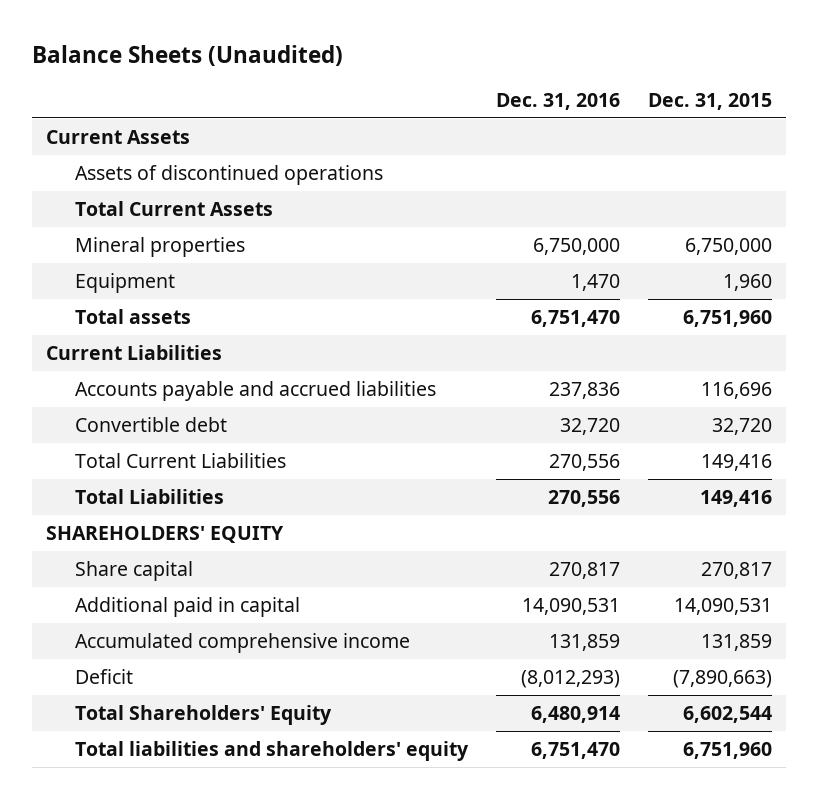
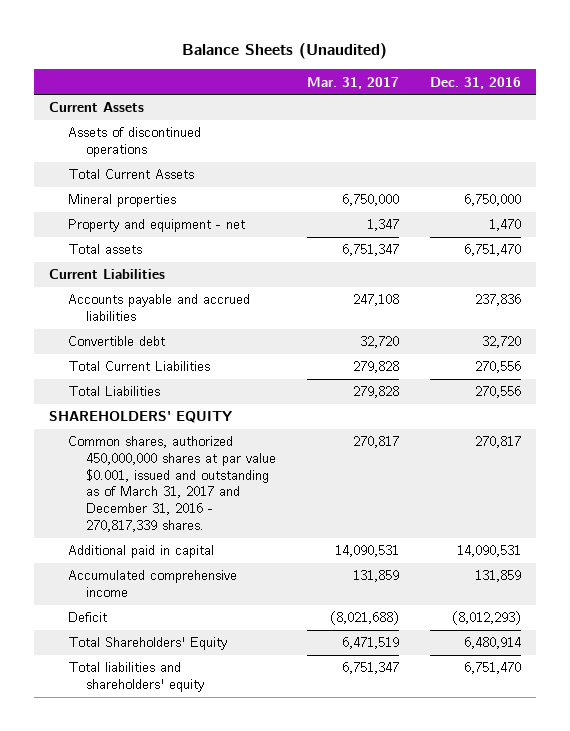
- | Dec. 31, 2016 | Dec. 31, 2015
+ | Mar. 31, 2017 | Dec. 31, 2016
- Equipment | 1,470 | 1,960
+ Property and equipment - net | 1,347 | 1,470
- Share capital | 270,817 | 270,817
+ Common shares, authorized 450,000,000 shares at par value $0.001, issued and outstanding as of March 31, 2017 and December 31, 2016 - 270,817,339 shares. | 270,817 | 270,817

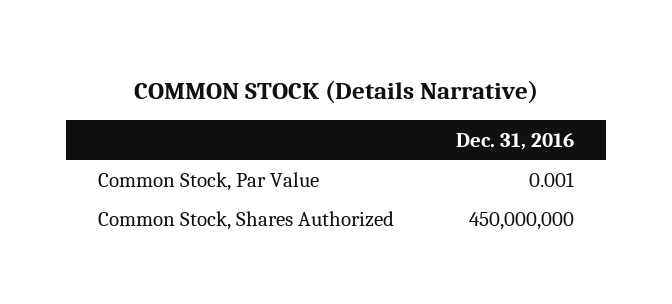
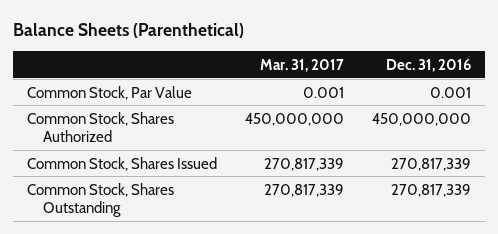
- COMMON STOCK (Details Narrative)
+ Balance Sheets (Parenthetical)
- | Dec. 31, 2016
+ | Mar. 31, 2017 | Dec. 31, 2016
+ Common Stock, Shares Issued | 270,817,339 | 270,817,339
+ Common Stock, Shares Outstanding | 270,817,339 | 270,817,339

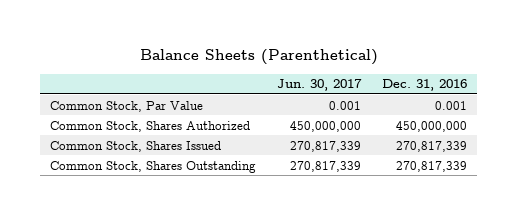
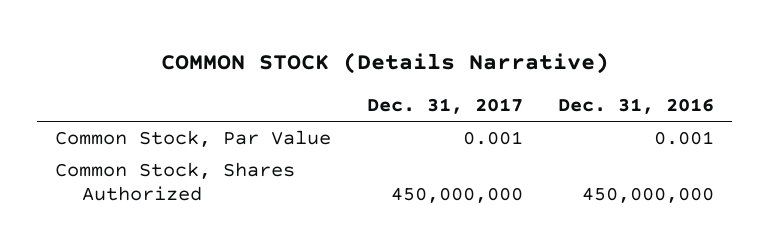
- Balance Sheets (Parenthetical)
+ COMMON STOCK (Details Narrative)
- | Jun. 30, 2017 | Dec. 31, 2016
+ | Dec. 31, 2017 | Dec. 31, 2016
- Common Stock, Shares Issued | 270,817,339 | 270,817,339
- Common Stock, Shares Outstanding | 270,817,339 | 270,817,339

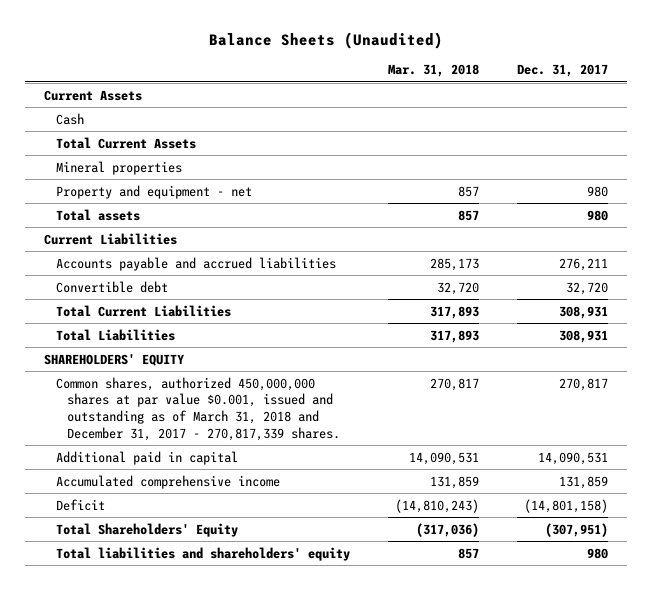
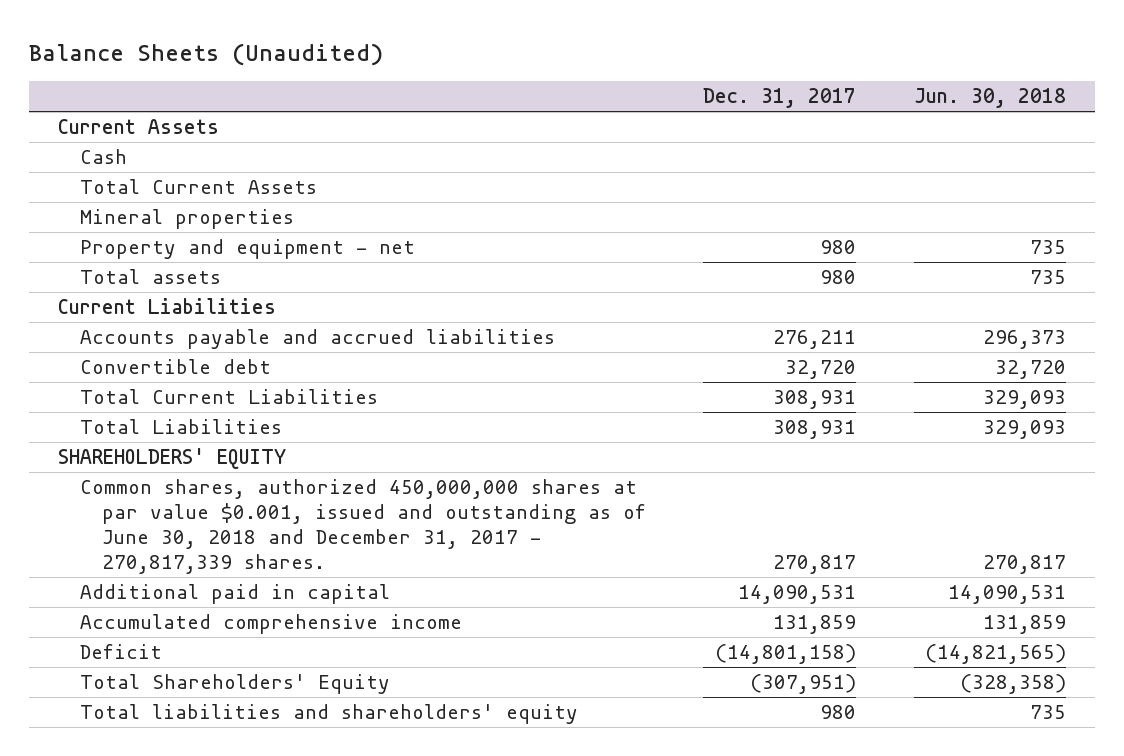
- | Mar. 31, 2018 | Dec. 31, 2017
+ | Dec. 31, 2017 | Jun. 30, 2018
- Common shares, authorized 450,000,000 shares at par value $0.001, issued and outstanding as of March 31, 2018 and December 31, 2017 - 270,817,339 shares. | 270,817 | 270,817
+ Common shares, authorized 450,000,000 shares at par value $0.001, issued and outstanding as of June 30, 2018 and December 31, 2017 - 270,817,339 shares. | 270,817 | 270,817

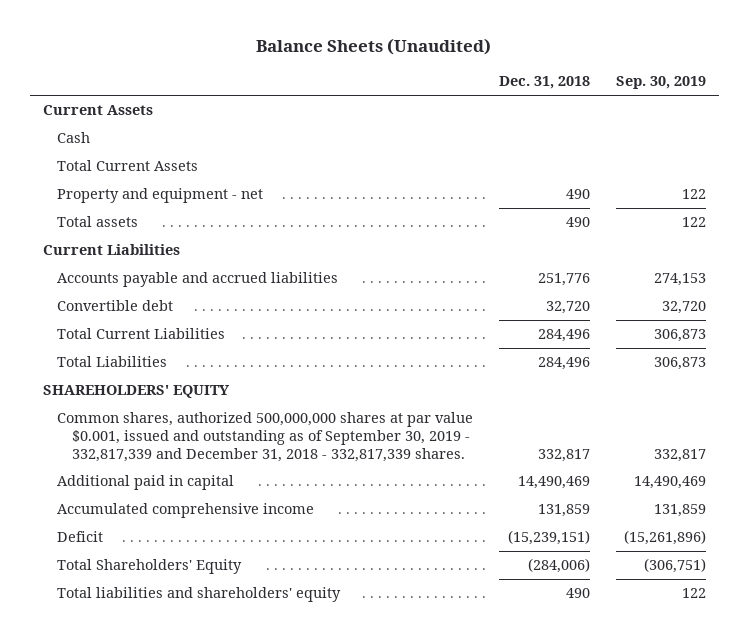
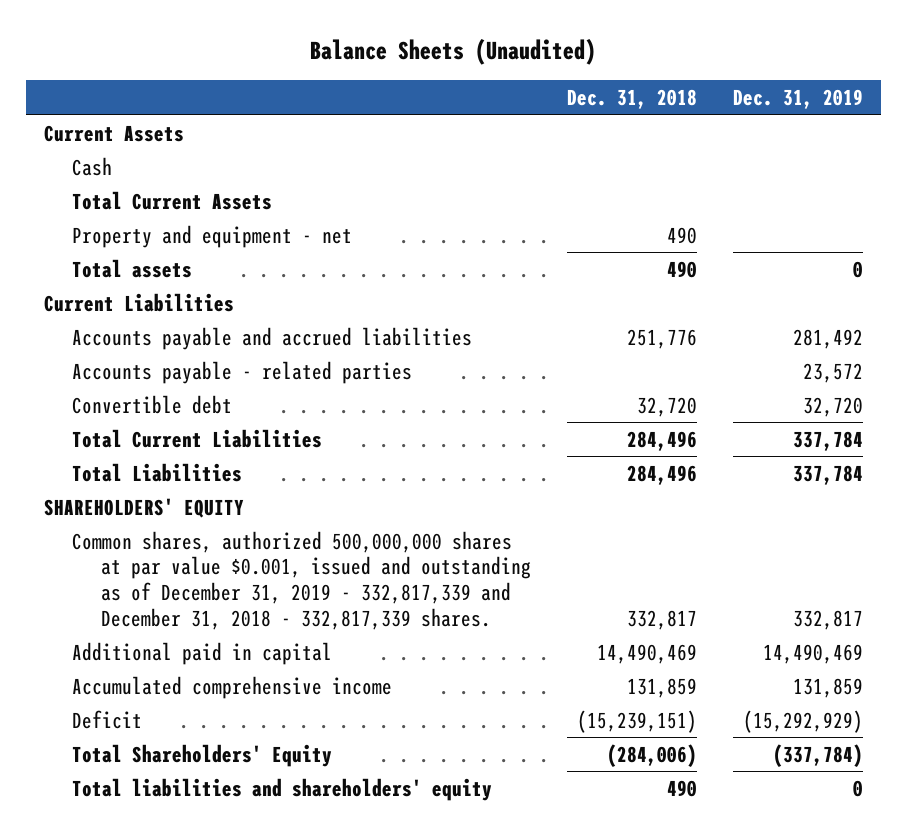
- | Dec. 31, 2018 | Sep. 30, 2019
+ | Dec. 31, 2018 | Dec. 31, 2019
+ Accounts payable - related parties | | 23,572
- Common shares, authorized 500,000,000 shares at par value $0.001, issued and outstanding as of September 30, 2019 - 332,817,339 and December 31, 2018 - 332,817,339 shares. | 332,817 | 332,817
+ Common shares, authorized 500,000,000 shares at par value $0.001, issued and outstanding as of December 31, 2019 - 332,817,339 and December 31, 2018 - 332,817,339 shares. | 332,817 | 332,817

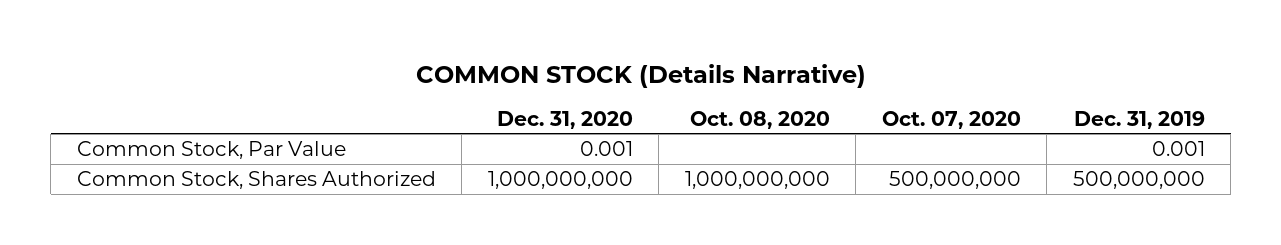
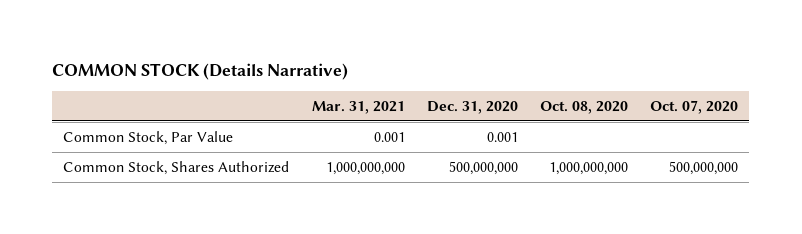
- | Dec. 31, 2020 | Oct. 08, 2020 | Oct. 07, 2020 | Dec. 31, 2019
+ | Mar. 31, 2021 | Dec. 31, 2020 | Oct. 08, 2020 | Oct. 07, 2020
- Common Stock, Shares Authorized | 1,000,000,000 | 1,000,000,000 | 500,000,000 | 500,000,000
+ Common Stock, Shares Authorized | 1,000,000,000 | 500,000,000 | 1,000,000,000 | 500,000,000

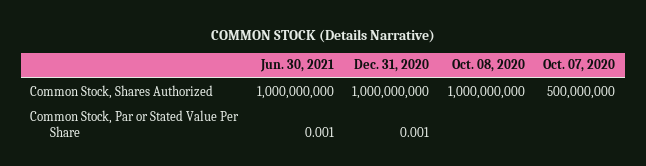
- | Mar. 31, 2021 | Dec. 31, 2020 | Oct. 08, 2020 | Oct. 07, 2020
+ | Jun. 30, 2021 | Dec. 31, 2020 | Oct. 08, 2020 | Oct. 07, 2020
- Common Stock, Par Value | 0.001 | 0.001 | |
- Common Stock, Shares Authorized | 1,000,000,000 | 500,000,000 | 1,000,000,000 | 500,000,000
+ Common Stock, Shares Authorized | 1,000,000,000 | 1,000,000,000 | 1,000,000,000 | 500,000,000
+ Common Stock, Par or Stated Value Per Share | 0.001 | 0.001 | |

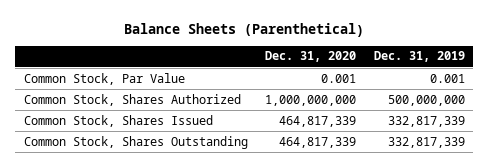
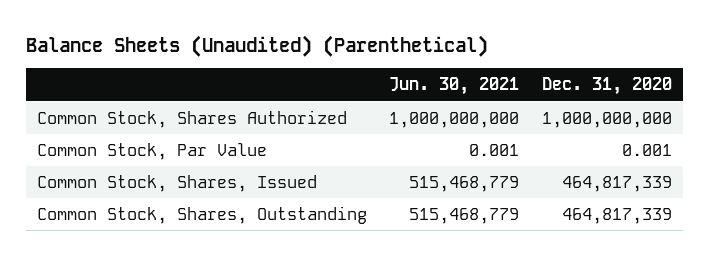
- Balance Sheets (Parenthetical)
+ Balance Sheets (Unaudited) (Parenthetical)
- | Dec. 31, 2020 | Dec. 31, 2019
+ | Jun. 30, 2021 | Dec. 31, 2020
- Common Stock, Shares Issued | 464,817,339 | 332,817,339
- Common Stock, Shares Outstanding | 464,817,339 | 332,817,339
moved down: Common Stock, Par Value | 0.001 | 0.001
+ Common Stock, Shares, Issued | 515,468,779 | 464,817,339
+ Common Stock, Shares, Outstanding | 515,468,779 | 464,817,339

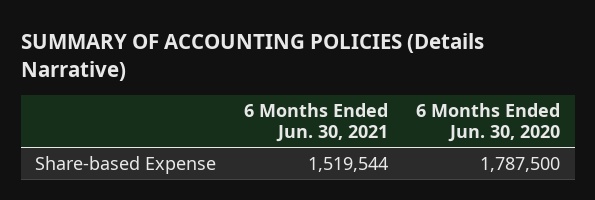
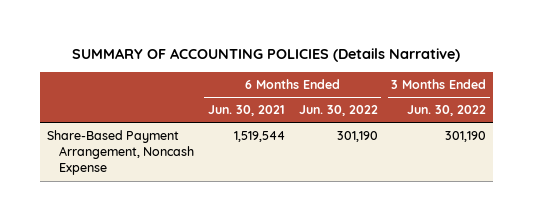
- | 6 Months Ended Jun. 30, 2021 | 6 Months Ended Jun. 30, 2020
+ | 6 Months Ended Jun. 30, 2021 | 6 Months Ended Jun. 30, 2022 | 3 Months Ended Jun. 30, 2022
- Share-based Expense | 1,519,544 | 1,787,500
+ Share-Based Payment Arrangement, Noncash Expense | 1,519,544 | 301,190 | 301,190

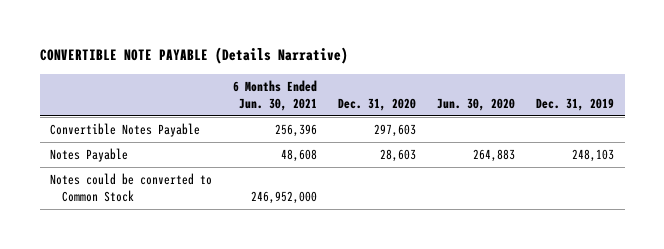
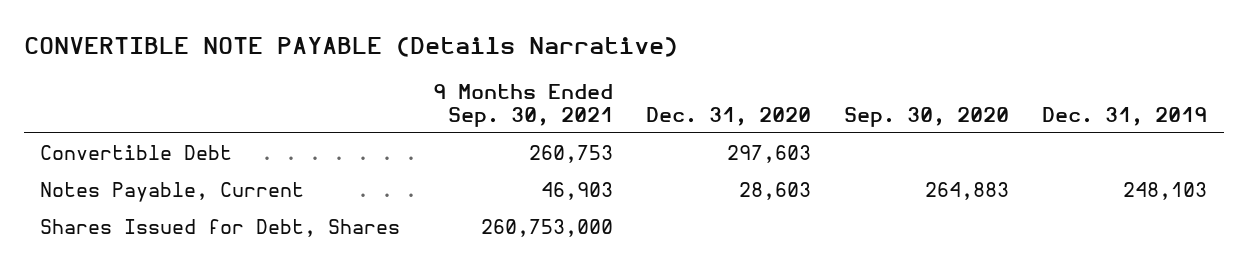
- | 6 Months Ended Jun. 30, 2021 | Dec. 31, 2020 | Jun. 30, 2020 | Dec. 31, 2019
+ | 9 Months Ended Sep. 30, 2021 | Dec. 31, 2020 | Sep. 30, 2020 | Dec. 31, 2019
- Convertible Notes Payable | 256,396 | 297,603 | |
- Notes Payable | 48,608 | 28,603 | 264,883 | 248,103
- Notes could be converted to Common Stock | 246,952,000 | | |
+ Convertible Debt | 260,753 | 297,603 | |
+ Notes Payable, Current | 46,903 | 28,603 | 264,883 | 248,103
+ Shares Issued for Debt, Shares | 260,753,000 | | |

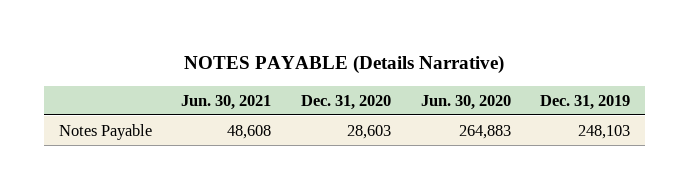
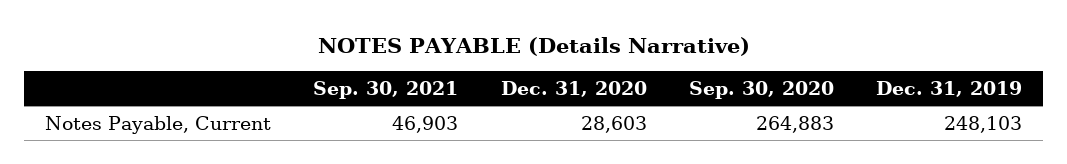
- | Jun. 30, 2021 | Dec. 31, 2020 | Jun. 30, 2020 | Dec. 31, 2019
+ | Sep. 30, 2021 | Dec. 31, 2020 | Sep. 30, 2020 | Dec. 31, 2019
- Notes Payable | 48,608 | 28,603 | 264,883 | 248,103
+ Notes Payable, Current | 46,903 | 28,603 | 264,883 | 248,103

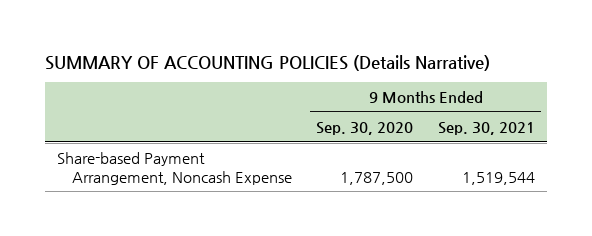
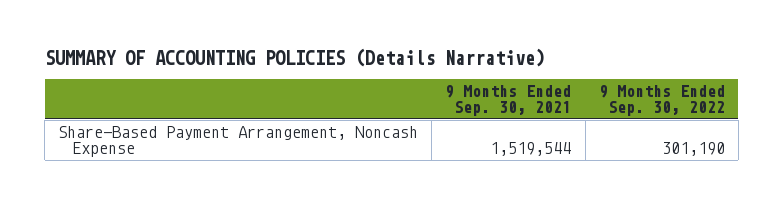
- | 9 Months Ended Sep. 30, 2020 | 9 Months Ended Sep. 30, 2021
+ | 9 Months Ended Sep. 30, 2021 | 9 Months Ended Sep. 30, 2022
- Share-based Payment Arrangement, Noncash Expense | 1,787,500 | 1,519,544
+ Share-Based Payment Arrangement, Noncash Expense | 1,519,544 | 301,190

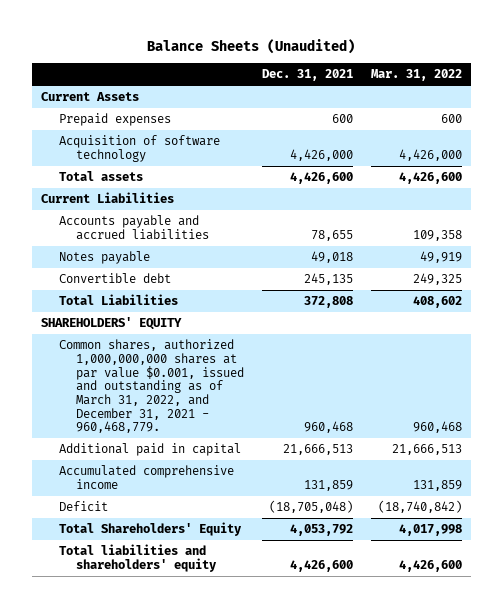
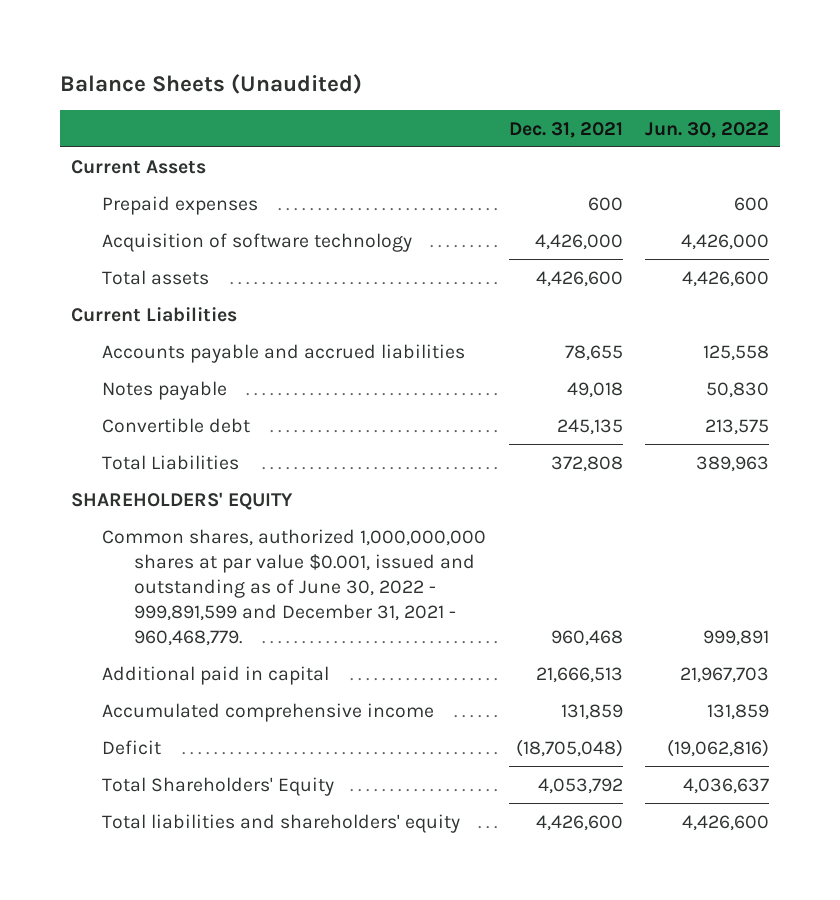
- | Dec. 31, 2021 | Mar. 31, 2022
+ | Dec. 31, 2021 | Jun. 30, 2022
- Common shares, authorized 1,000,000,000 shares at par value $0.001, issued and outstanding as of March 31, 2022, and December 31, 2021 - 960,468,779. | 960,468 | 960,468
+ Common shares, authorized 1,000,000,000 shares at par value $0.001, issued and outstanding as of June 30, 2022 - 999,891,599 and December 31, 2021 - 960,468,779. | 960,468 | 999,891

